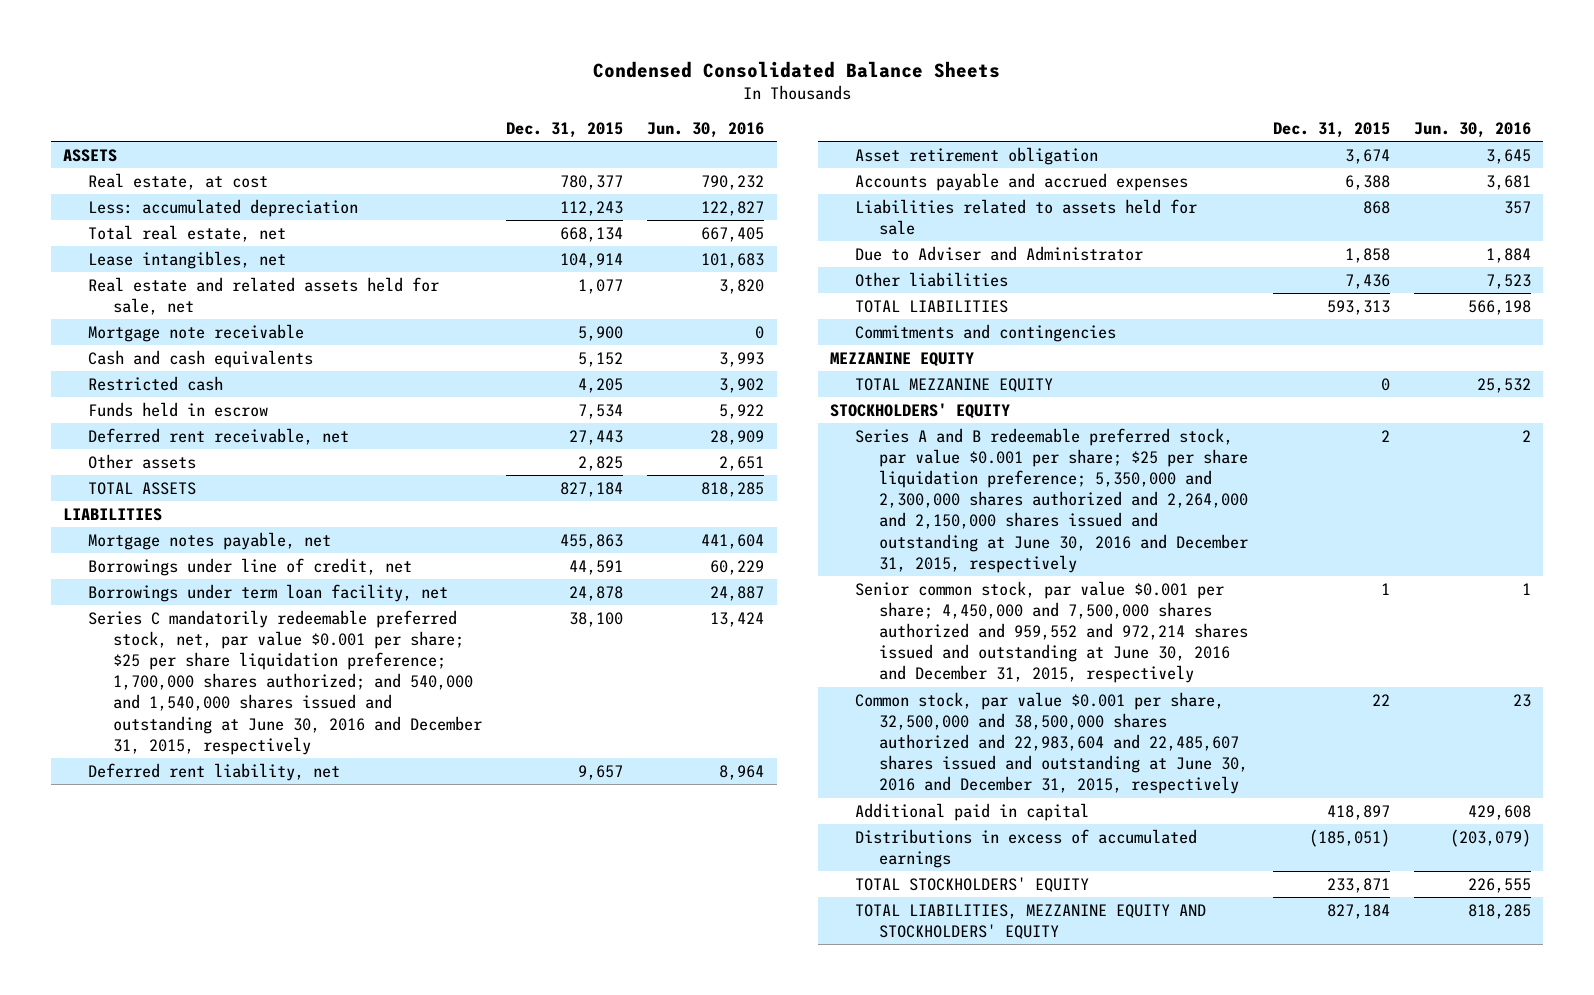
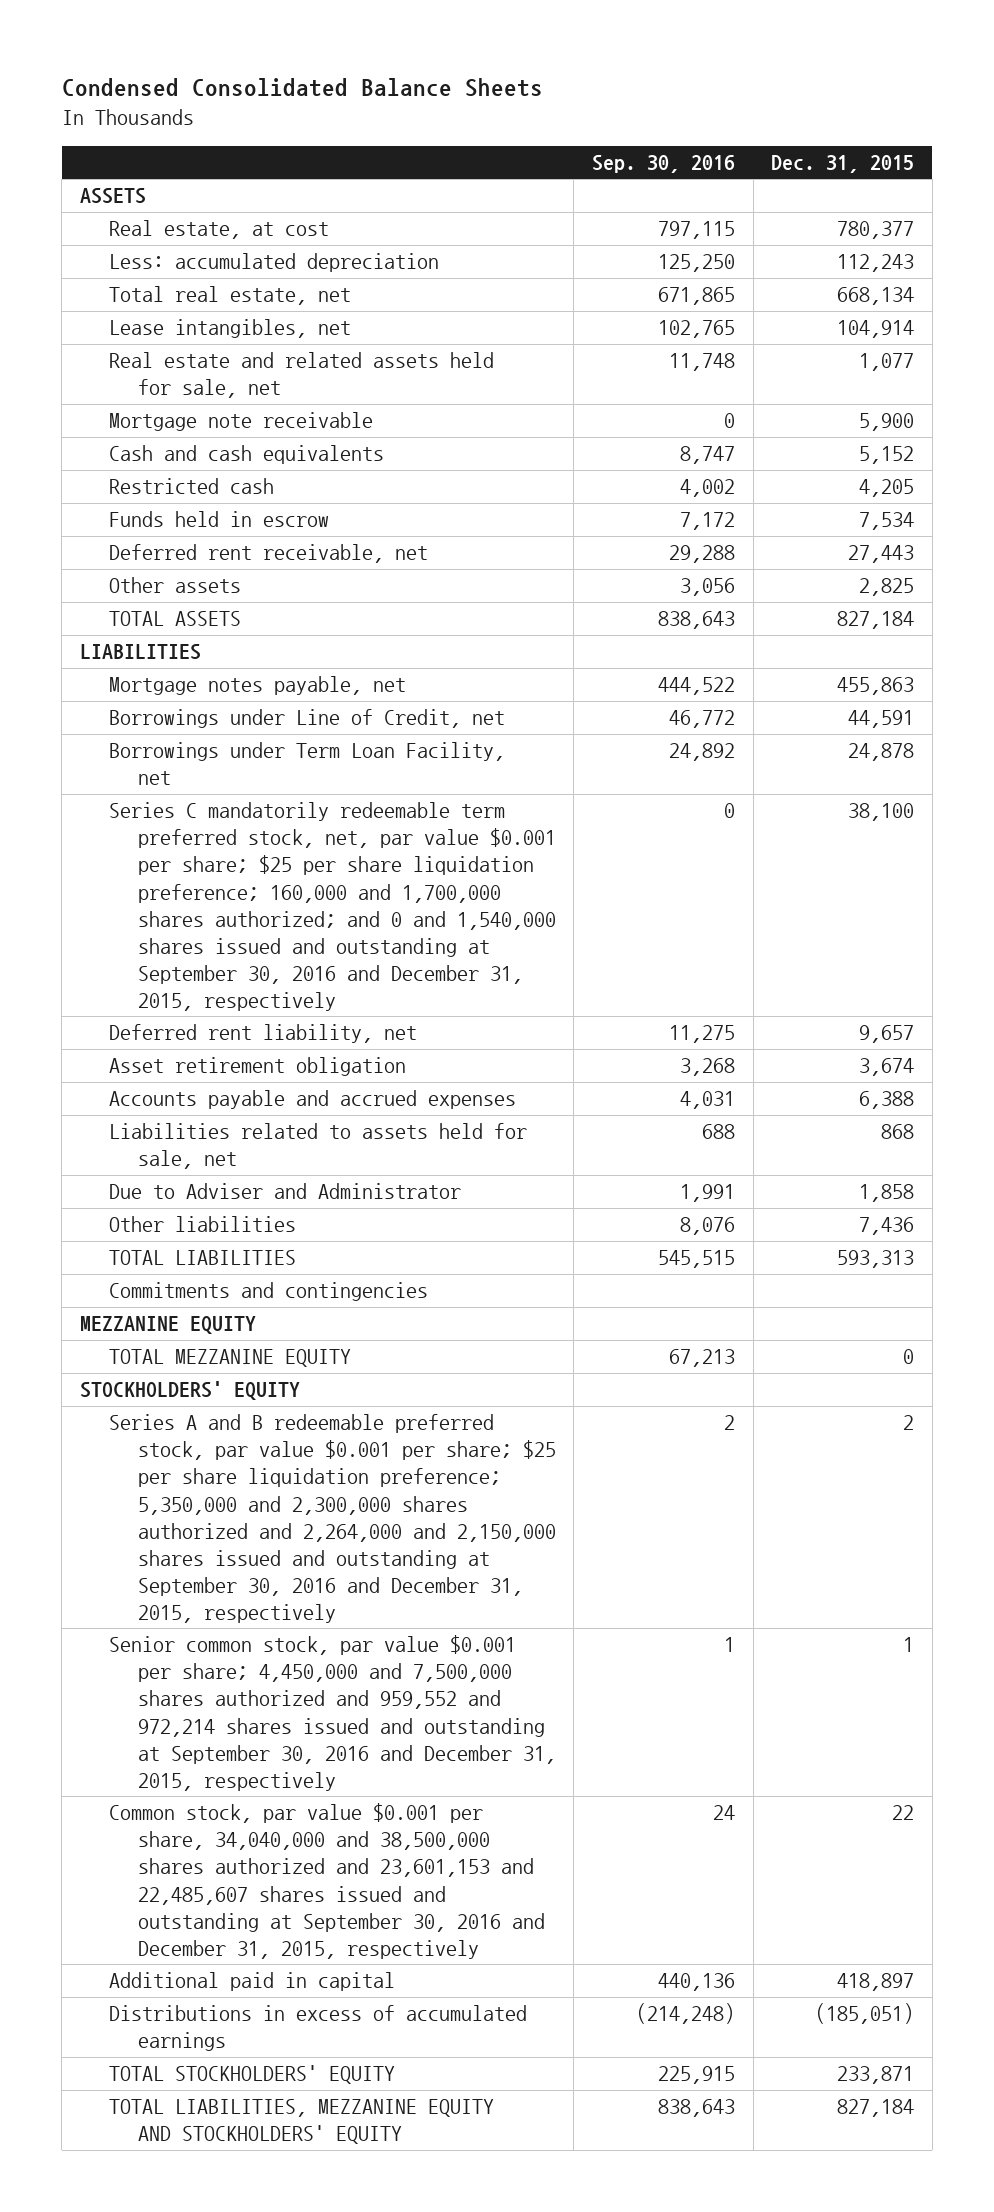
- | Dec. 31, 2015 | Jun. 30, 2016
+ | Sep. 30, 2016 | Dec. 31, 2015
- Borrowings under line of credit, net | 44,591 | 60,229
- Borrowings under term loan facility, net | 24,878 | 24,887
- Series C mandatorily redeemable preferred stock, net, par value $0.001 per share; $25 per share liquidation preference; 1,700,000 shares authorized; and 540,000 and 1,540,000 shares issued and outstanding at June 30, 2016 and December 31, 2015, respectively | 38,100 | 13,424
+ Borrowings under Line of Credit, net | 46,772 | 44,591
+ Borrowings under Term Loan Facility, net | 24,892 | 24,878
+ Series C mandatorily redeemable term preferred stock, net, par value $0.001 per share; $25 per share liquidation preference; 160,000 and 1,700,000 shares authorized; and 0 and 1,540,000 shares issued and outstanding at September 30, 2016 and December 31, 2015, respectively | 0 | 38,100
- Liabilities related to assets held for sale | 868 | 357
+ Liabilities related to assets held for sale, net | 688 | 868
- Series A and B redeemable preferred stock, par value $0.001 per share; $25 per share liquidation preference; 5,350,000 and 2,300,000 shares authorized and 2,264,000 and 2,150,000 shares issued and outstanding at June 30, 2016 and December 31, 2015, respectively | 2 | 2
- Senior common stock, par value $0.001 per share; 4,450,000 and 7,500,000 shares authorized and 959,552 and 972,214 shares issued and outstanding at June 30, 2016 and December 31, 2015, respectively | 1 | 1
- Common stock, par value $0.001 per share, 32,500,000 and 38,500,000 shares authorized and 22,983,604 and 22,485,607 shares issued and outstanding at June 30, 2016 and December 31, 2015, respectively | 22 | 23
+ Series A and B redeemable preferred stock, par value $0.001 per share; $25 per share liquidation preference; 5,350,000 and 2,300,000 shares authorized and 2,264,000 and 2,150,000 shares issued and outstanding at September 30, 2016 and December 31, 2015, respectively | 2 | 2
+ Senior common stock, par value $0.001 per share; 4,450,000 and 7,500,000 shares authorized and 959,552 and 972,214 shares issued and outstanding at September 30, 2016 and December 31, 2015, respectively | 1 | 1
+ Common stock, par value $0.001 per share, 34,040,000 and 38,500,000 shares authorized and 23,601,153 and 22,485,607 shares issued and outstanding at September 30, 2016 and December 31, 2015, respectively | 24 | 22

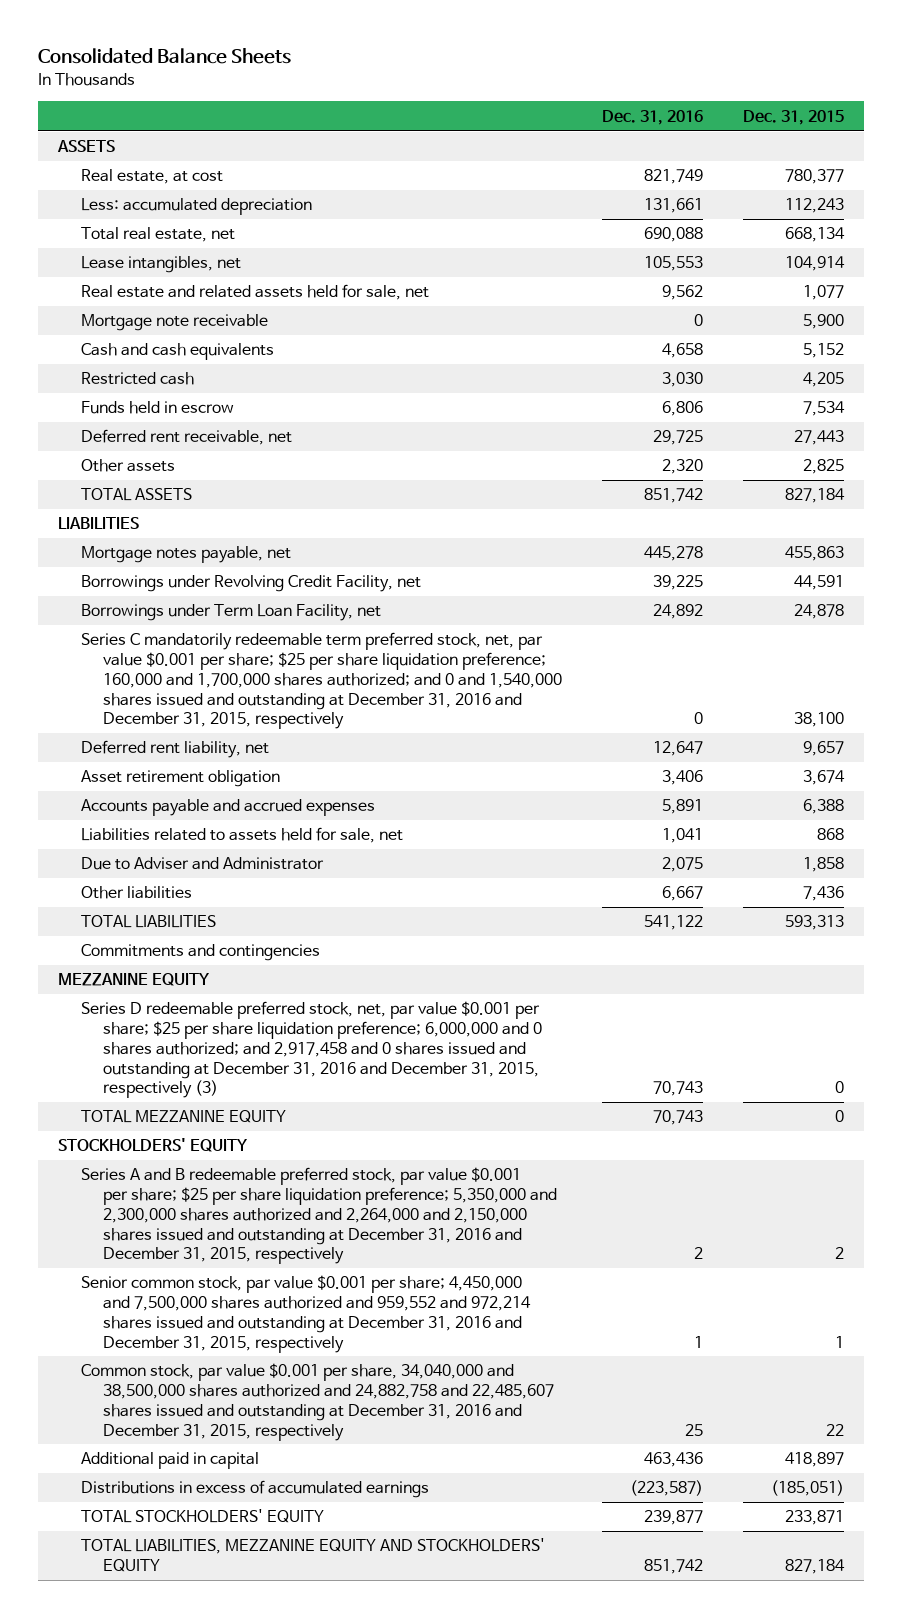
- Condensed Consolidated Balance Sheets
+ Consolidated Balance Sheets
- | Sep. 30, 2016 | Dec. 31, 2015
+ | Dec. 31, 2016 | Dec. 31, 2015
- Borrowings under Line of Credit, net | 46,772 | 44,591
+ Borrowings under Revolving Credit Facility, net | 39,225 | 44,591
- Series C mandatorily redeemable term preferred stock, net, par value $0.001 per share; $25 per share liquidation preference; 160,000 and 1,700,000 shares authorized; and 0 and 1,540,000 shares issued and outstanding at September 30, 2016 and December 31, 2015, respectively | 0 | 38,100
+ Series C mandatorily redeemable term preferred stock, net, par value $0.001 per share; $25 per share liquidation preference; 160,000 and 1,700,000 shares authorized; and 0 and 1,540,000 shares issued and outstanding at December 31, 2016 and December 31, 2015, respectively | 0 | 38,100
+ Series D redeemable preferred stock, net, par value $0.001 per share; $25 per share liquidation preference; 6,000,000 and 0 shares authorized; and 2,917,458 and 0 shares issued and outstanding at December 31, 2016 and December 31, 2015, respectively (3) | 70,743 | 0
- Series A and B redeemable preferred stock, par value $0.001 per share; $25 per share liquidation preference; 5,350,000 and 2,300,000 shares authorized and 2,264,000 and 2,150,000 shares issued and outstanding at September 30, 2016 and December 31, 2015, respectively | 2 | 2
- Senior common stock, par value $0.001 per share; 4,450,000 and 7,500,000 shares authorized and 959,552 and 972,214 shares issued and outstanding at September 30, 2016 and December 31, 2015, respectively | 1 | 1
- Common stock, par value $0.001 per share, 34,040,000 and 38,500,000 shares authorized and 23,601,153 and 22,485,607 shares issued and outstanding at September 30, 2016 and December 31, 2015, respectively | 24 | 22
+ Series A and B redeemable preferred stock, par value $0.001 per share; $25 per share liquidation preference; 5,350,000 and 2,300,000 shares authorized and 2,264,000 and 2,150,000 shares issued and outstanding at December 31, 2016 and December 31, 2015, respectively | 2 | 2
+ Senior common stock, par value $0.001 per share; 4,450,000 and 7,500,000 shares authorized and 959,552 and 972,214 shares issued and outstanding at December 31, 2016 and December 31, 2015, respectively | 1 | 1
+ Common stock, par value $0.001 per share, 34,040,000 and 38,500,000 shares authorized and 24,882,758 and 22,485,607 shares issued and outstanding at December 31, 2016 and December 31, 2015, respectively | 25 | 22

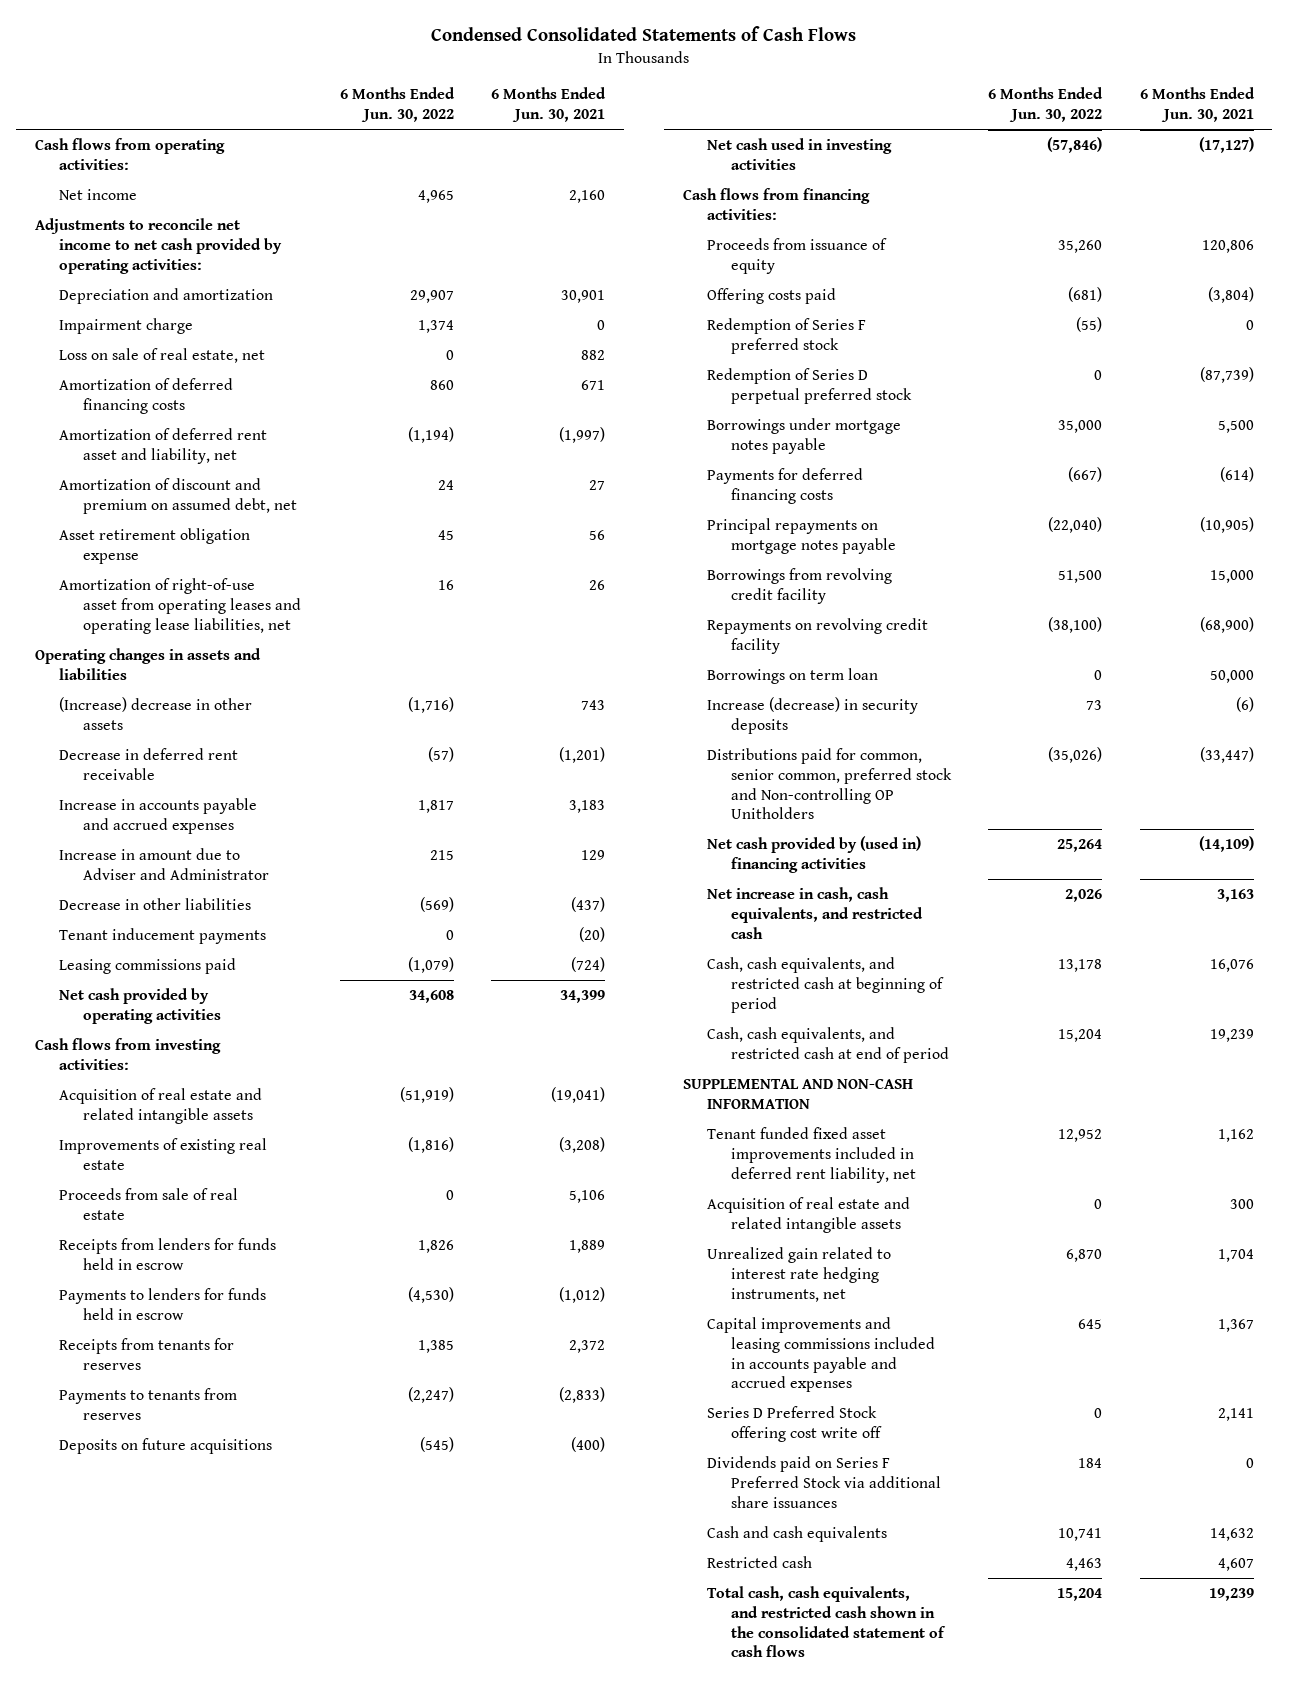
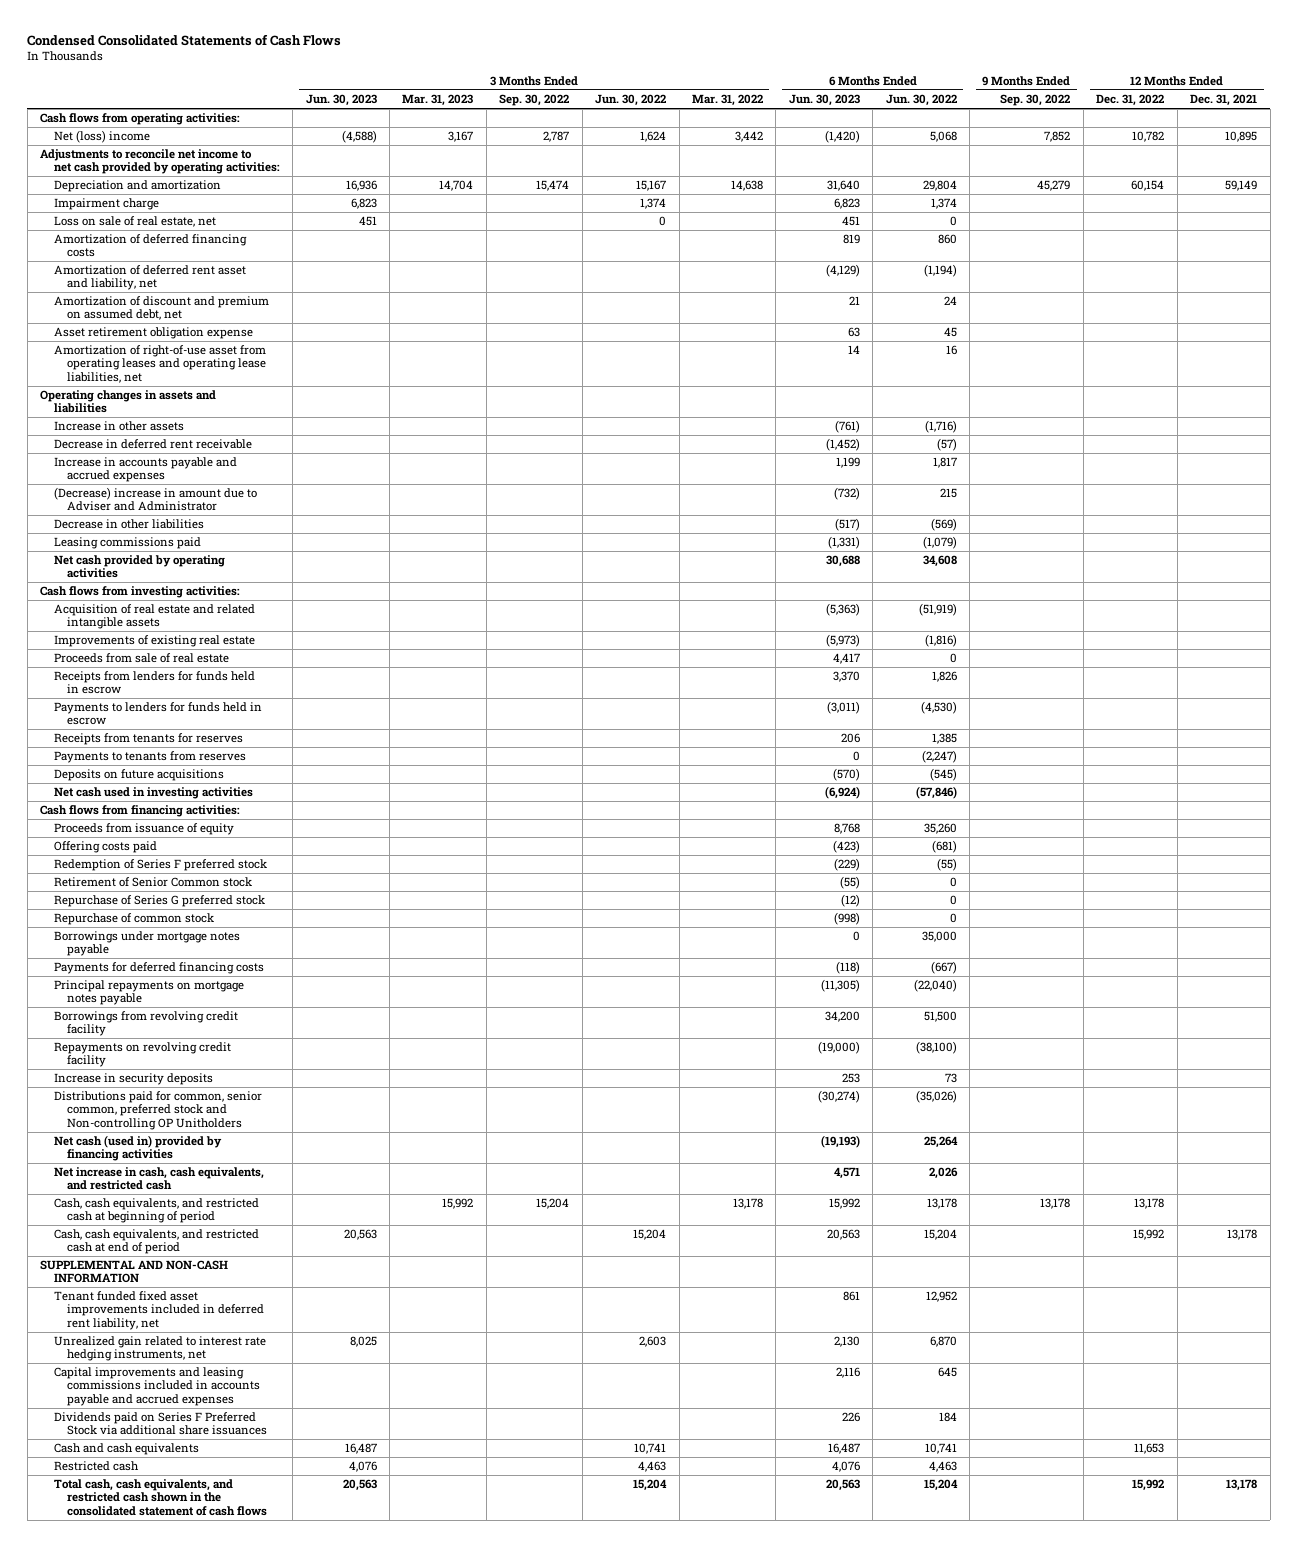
- | 6 Months Ended Jun. 30, 2022 | 6 Months Ended Jun. 30, 2021
+ | 3 Months Ended Jun. 30, 2023 | 3 Months Ended Mar. 31, 2023 | 3 Months Ended Sep. 30, 2022 | 3 Months Ended Jun. 30, 2022 | 3 Months Ended Mar. 31, 2022 | 6 Months Ended Jun. 30, 2023 | 6 Months Ended Jun. 30, 2022 | 9 Months Ended Sep. 30, 2022 | 12 Months Ended Dec. 31, 2022 | 12 Months Ended Dec. 31, 2021
- Net income | 4,965 | 2,160
+ Net (loss) income | (4,588) | 3,167 | 2,787 | 1,624 | 3,442 | (1,420) | 5,068 | 7,852 | 10,782 | 10,895
- Depreciation and amortization | 29,907 | 30,901
+ Depreciation and amortization | 16,936 | 14,704 | 15,474 | 15,167 | 14,638 | 31,640 | 29,804 | 45,279 | 60,154 | 59,149
- (Increase) decrease in other assets | (1,716) | 743
+ Increase in other assets | | | | | | (761) | (1,716) | | |
- Increase in amount due to Adviser and Administrator | 215 | 129
+ (Decrease) increase in amount due to Adviser and Administrator | | | | | | (732) | 215 | | |
- Tenant inducement payments | 0 | (20)
- Redemption of Series D perpetual preferred stock | 0 | (87,739)
+ Retirement of Senior Common stock | | | | | | (55) | 0 | | |
+ Repurchase of Series G preferred stock | | | | | | (12) | 0 | | |
+ Repurchase of common stock | | | | | | (998) | 0 | | |
- Borrowings on term loan | 0 | 50,000
- Increase (decrease) in security deposits | 73 | (6)
+ Increase in security deposits | | | | | | 253 | 73 | | |
- Net cash provided by (used in) financing activities | 25,264 | (14,109)
+ Net cash (used in) provided by financing activities | | | | | | (19,193) | 25,264 | | |
- Acquisition of real estate and related intangible assets | 0 | 300
- Series D Preferred Stock offering cost write off | 0 | 2,141

